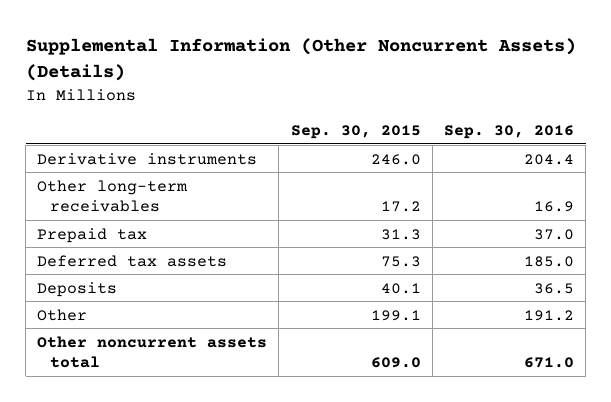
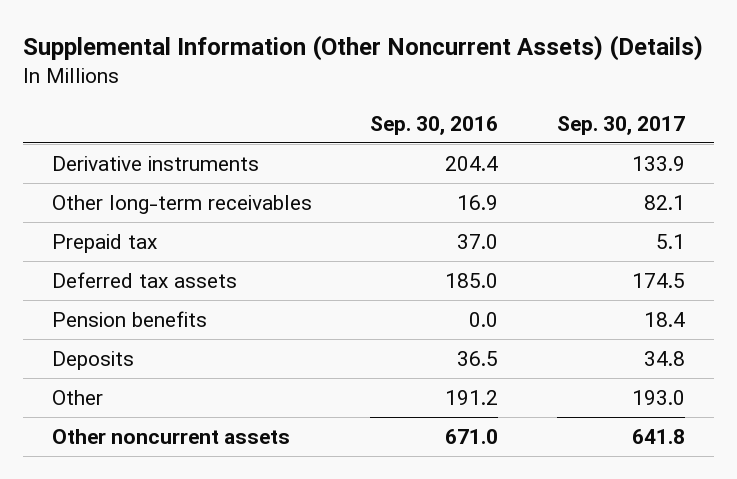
- | Sep. 30, 2015 | Sep. 30, 2016
+ | Sep. 30, 2016 | Sep. 30, 2017
+ Pension benefits | 0.0 | 18.4
- Other noncurrent assets total | 609.0 | 671.0
+ Other noncurrent assets | 671.0 | 641.8

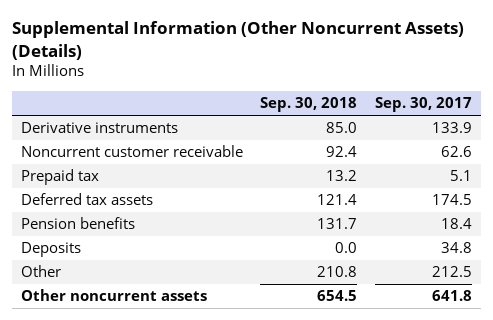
- | Sep. 30, 2016 | Sep. 30, 2017
+ | Sep. 30, 2018 | Sep. 30, 2017
- Other long-term receivables | 16.9 | 82.1
+ Noncurrent customer receivable | 92.4 | 62.6
- Other | 191.2 | 193.0
+ Other | 210.8 | 212.5

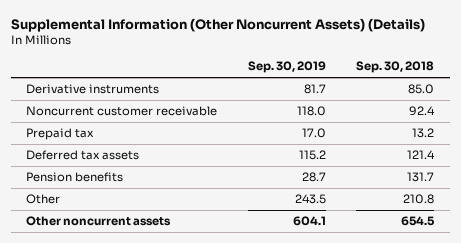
- | Sep. 30, 2018 | Sep. 30, 2017
+ | Sep. 30, 2019 | Sep. 30, 2018
- Deposits | 0.0 | 34.8

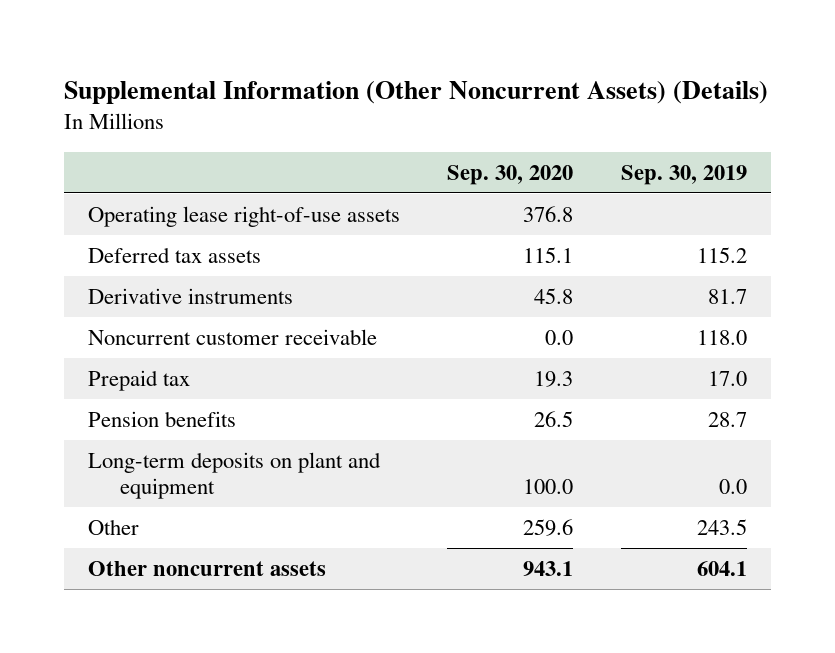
- | Sep. 30, 2019 | Sep. 30, 2018
+ | Sep. 30, 2020 | Sep. 30, 2019
+ Operating lease right-of-use assets | 376.8 |
moved up: Deferred tax assets | 115.1 | 115.2
+ Long-term deposits on plant and equipment | 100.0 | 0.0

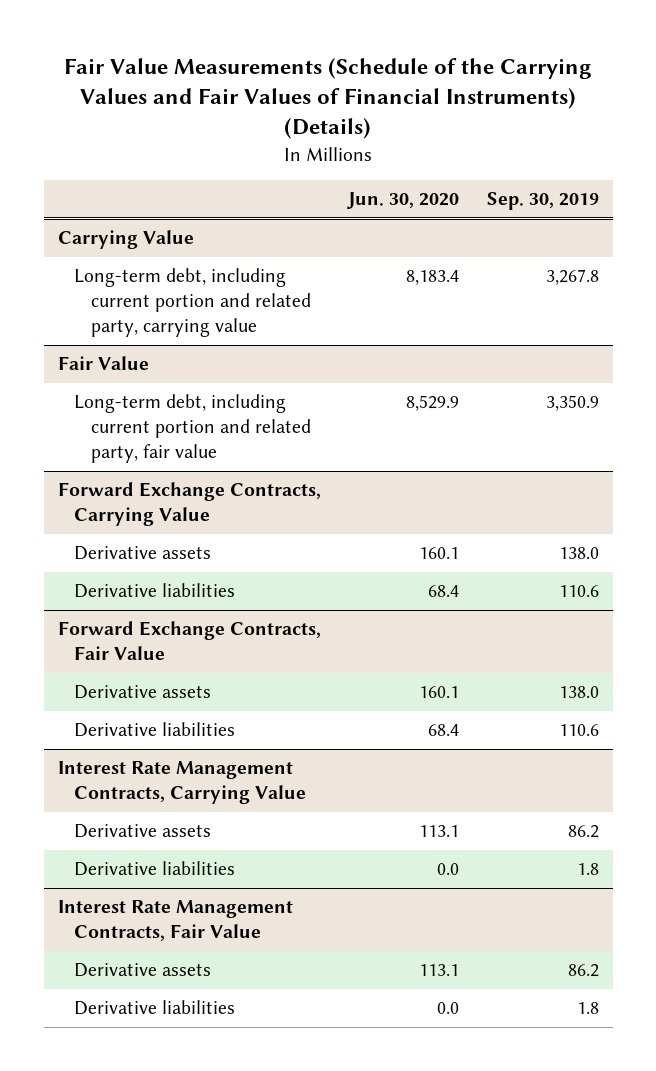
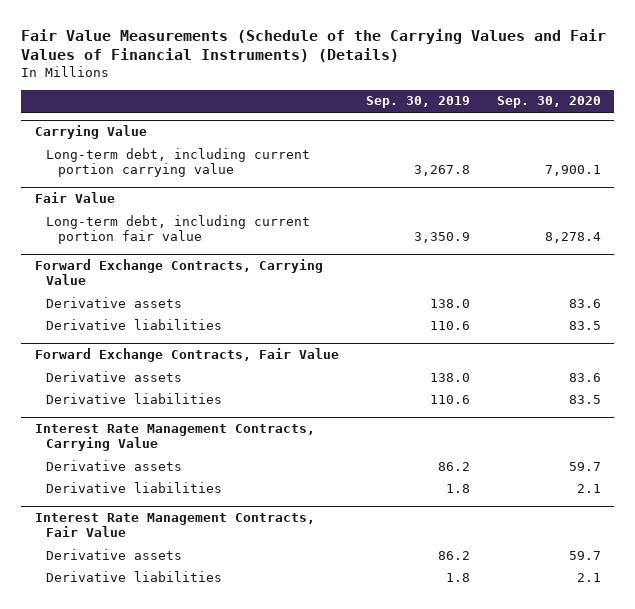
- | Jun. 30, 2020 | Sep. 30, 2019
+ | Sep. 30, 2019 | Sep. 30, 2020
@ Carrying Value
- Long-term debt, including current portion and related party, carrying value | 8,183.4 | 3,267.8
+ Long-term debt, including current portion carrying value | 3,267.8 | 7,900.1
@ Fair Value
- Long-term debt, including current portion and related party, fair value | 8,529.9 | 3,350.9
+ Long-term debt, including current portion fair value | 3,350.9 | 8,278.4

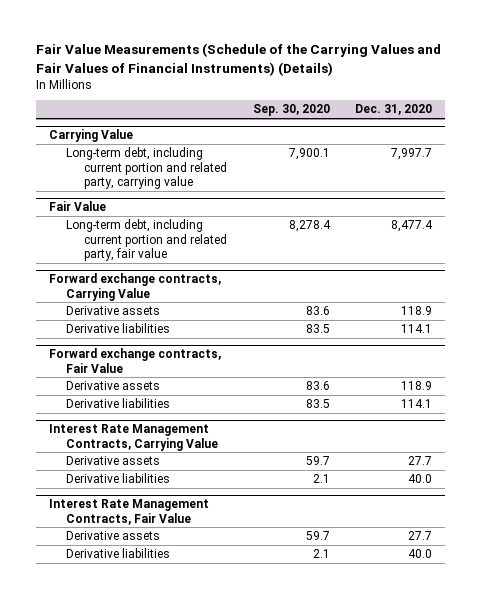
- | Sep. 30, 2019 | Sep. 30, 2020
+ | Sep. 30, 2020 | Dec. 31, 2020
@ Carrying Value
- Long-term debt, including current portion carrying value | 3,267.8 | 7,900.1
+ Long-term debt, including current portion and related party, carrying value | 7,900.1 | 7,997.7
@ Fair Value
- Long-term debt, including current portion fair value | 3,350.9 | 8,278.4
- Forward Exchange Contracts, Carrying Value
@ Fair Value
+ Long-term debt, including current portion and related party, fair value | 8,278.4 | 8,477.4
+ Forward exchange contracts, Carrying Value
- Forward Exchange Contracts, Fair Value
+ Forward exchange contracts, Fair Value

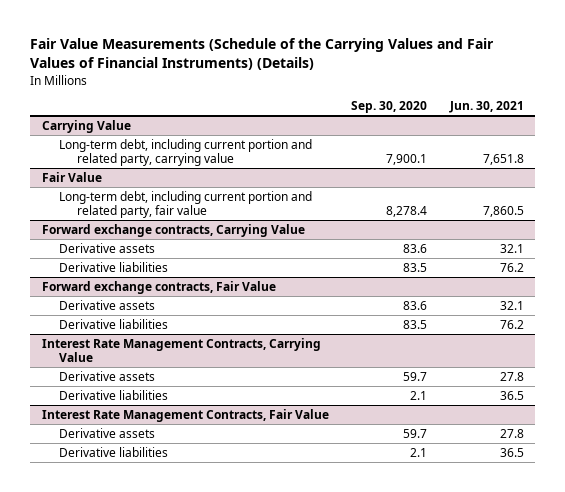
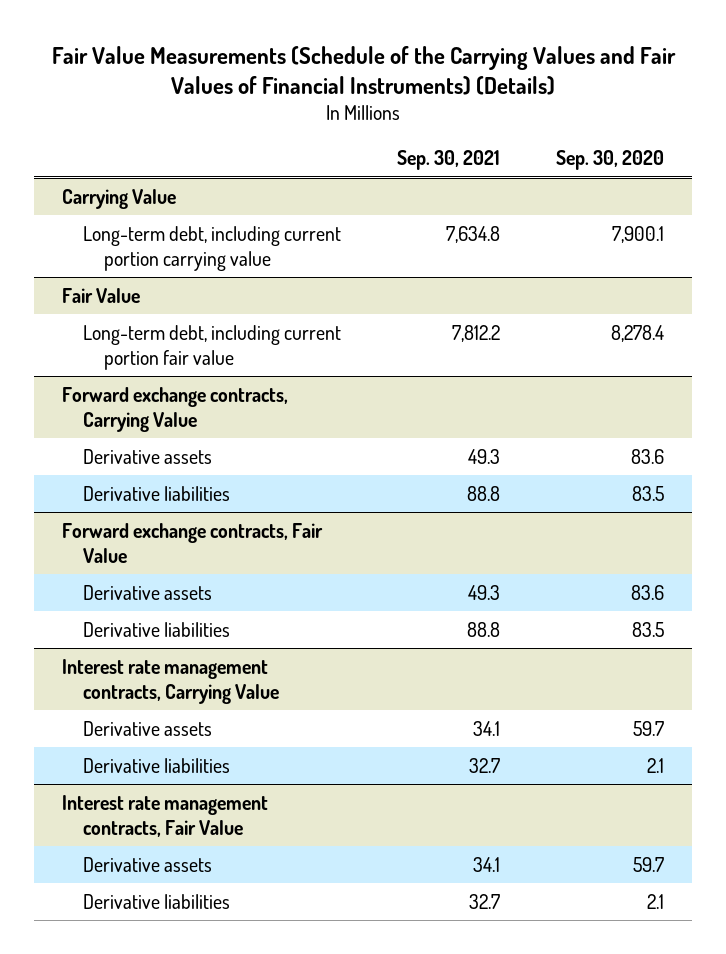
- | Sep. 30, 2020 | Jun. 30, 2021
+ | Sep. 30, 2021 | Sep. 30, 2020
@ Carrying Value
- Long-term debt, including current portion and related party, carrying value | 7,900.1 | 7,651.8
+ Long-term debt, including current portion carrying value | 7,634.8 | 7,900.1
@ Fair Value
- Long-term debt, including current portion and related party, fair value | 8,278.4 | 7,860.5
+ Long-term debt, including current portion fair value | 7,812.2 | 8,278.4
- Interest Rate Management Contracts, Carrying Value
+ Interest rate management contracts, Carrying Value
- Interest Rate Management Contracts, Fair Value
+ Interest rate management contracts, Fair Value

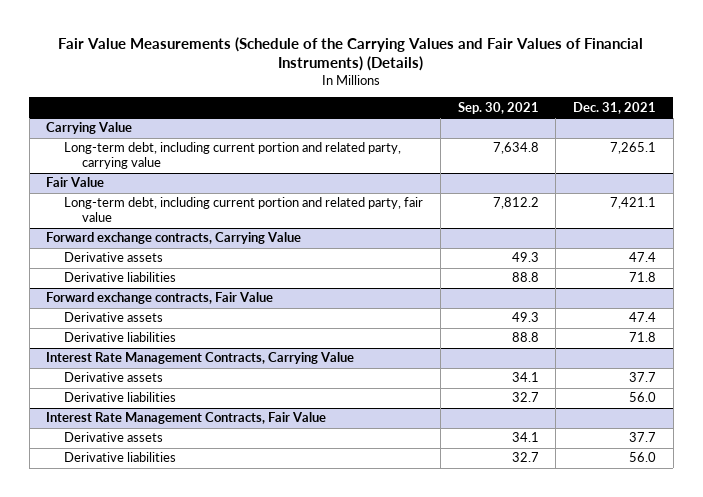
- | Sep. 30, 2021 | Sep. 30, 2020
+ | Sep. 30, 2021 | Dec. 31, 2021
@ Carrying Value
- Long-term debt, including current portion carrying value | 7,634.8 | 7,900.1
+ Long-term debt, including current portion and related party, carrying value | 7,634.8 | 7,265.1
@ Fair Value
- Long-term debt, including current portion fair value | 7,812.2 | 8,278.4
+ Long-term debt, including current portion and related party, fair value | 7,812.2 | 7,421.1
- Interest rate management contracts, Carrying Value
+ Interest Rate Management Contracts, Carrying Value
- Interest rate management contracts, Fair Value
+ Interest Rate Management Contracts, Fair Value

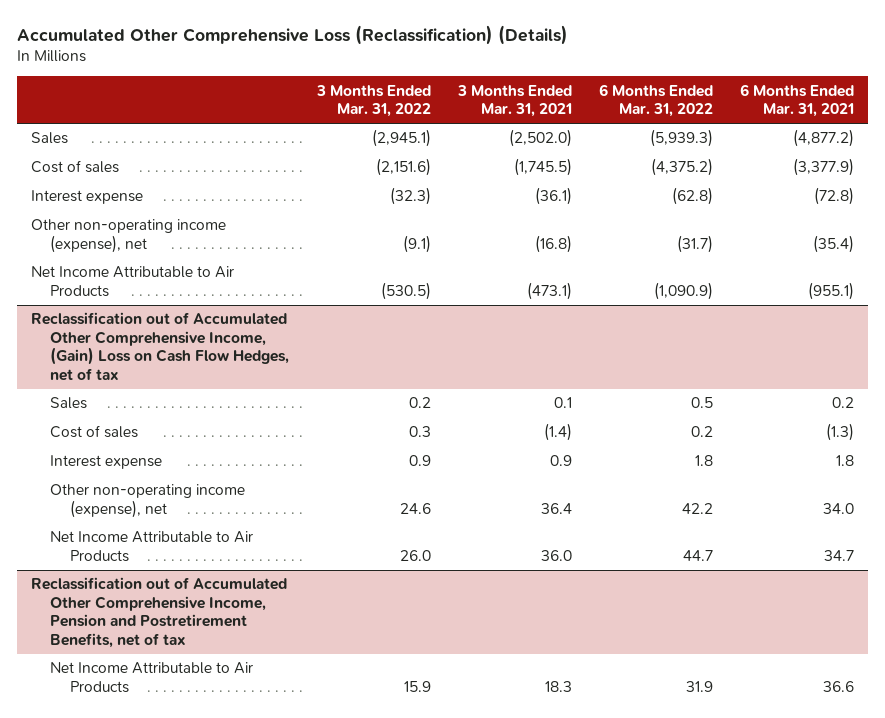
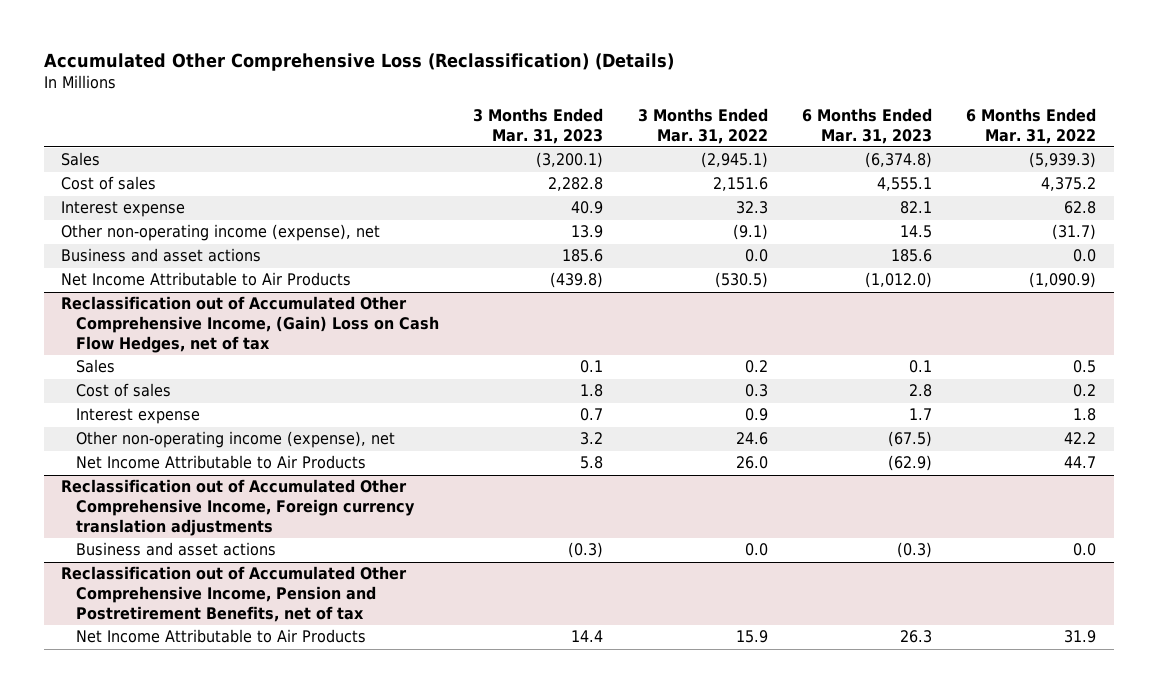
- | 3 Months Ended Mar. 31, 2022 | 3 Months Ended Mar. 31, 2021 | 6 Months Ended Mar. 31, 2022 | 6 Months Ended Mar. 31, 2021
+ | 3 Months Ended Mar. 31, 2023 | 3 Months Ended Mar. 31, 2022 | 6 Months Ended Mar. 31, 2023 | 6 Months Ended Mar. 31, 2022
- Cost of sales | (2,151.6) | (1,745.5) | (4,375.2) | (3,377.9)
- Interest expense | (32.3) | (36.1) | (62.8) | (72.8)
+ Cost of sales | 2,282.8 | 2,151.6 | 4,555.1 | 4,375.2
+ Interest expense | 40.9 | 32.3 | 82.1 | 62.8
+ Business and asset actions | 185.6 | 0.0 | 185.6 | 0.0
+ Reclassification out of Accumulated Other Comprehensive Income, Foreign currency translation adjustments
+ Business and asset actions | (0.3) | 0.0 | (0.3) | 0.0

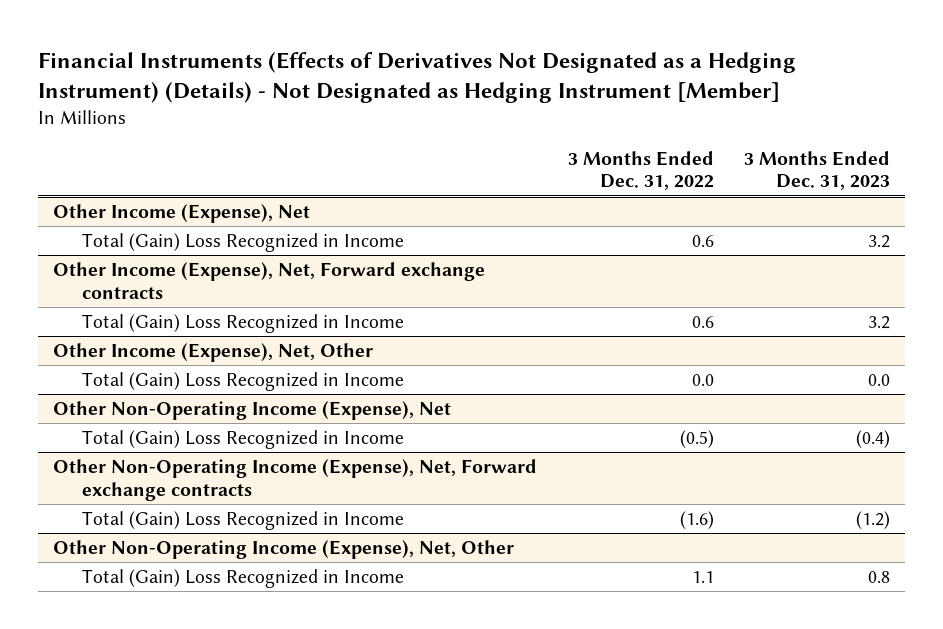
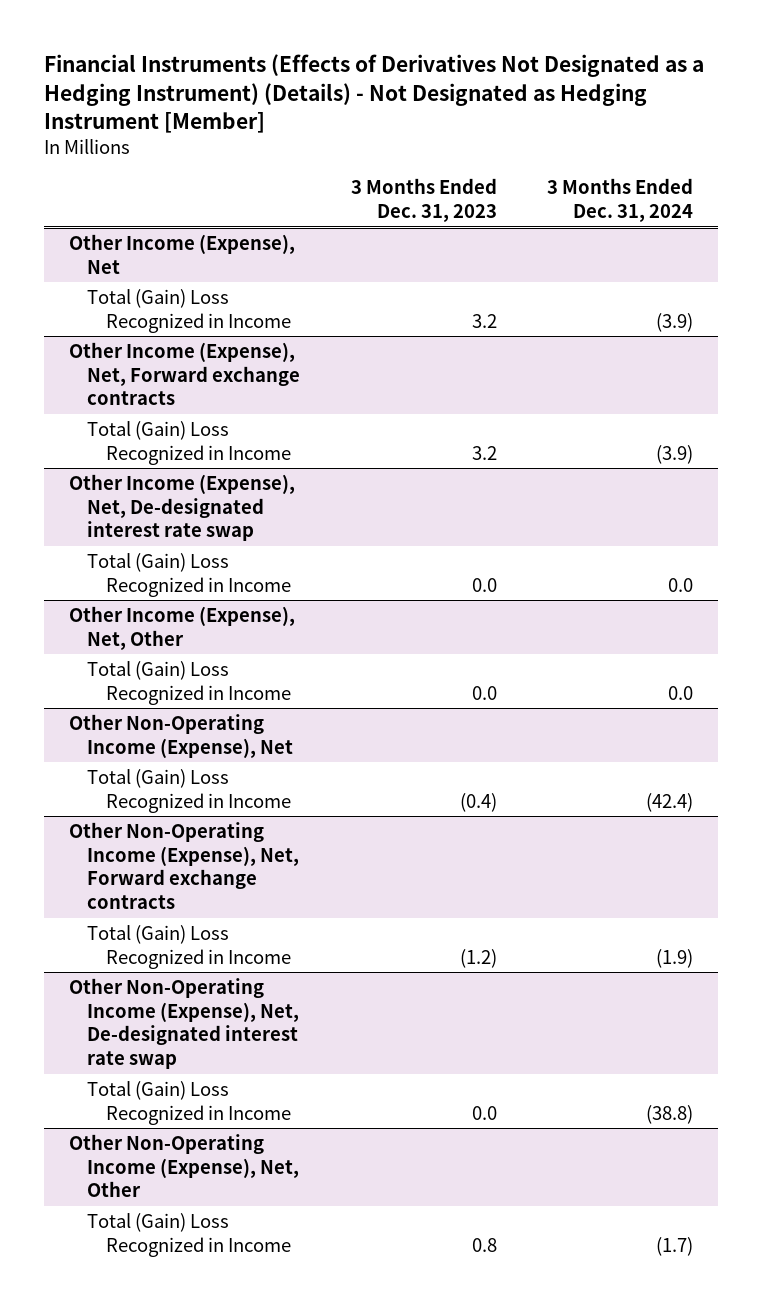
- | 3 Months Ended Dec. 31, 2022 | 3 Months Ended Dec. 31, 2023
+ | 3 Months Ended Dec. 31, 2023 | 3 Months Ended Dec. 31, 2024
+ Other Income (Expense), Net, De-designated interest rate swap
+ Total (Gain) Loss Recognized in Income | 0.0 | 0.0
+ Other Non-Operating Income (Expense), Net, De-designated interest rate swap
+ Total (Gain) Loss Recognized in Income | 0.0 | (38.8)

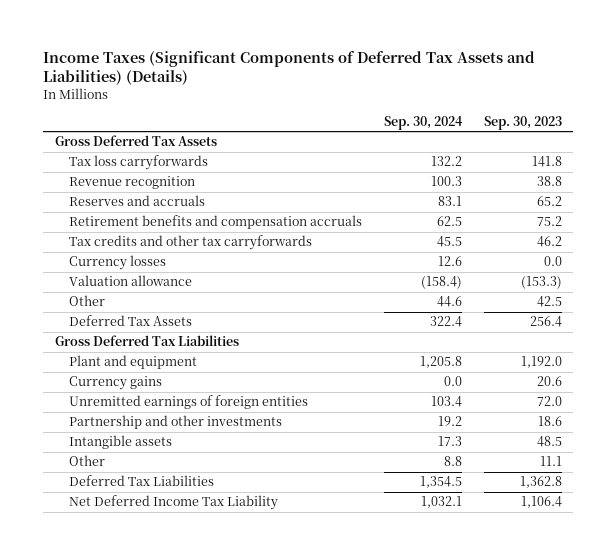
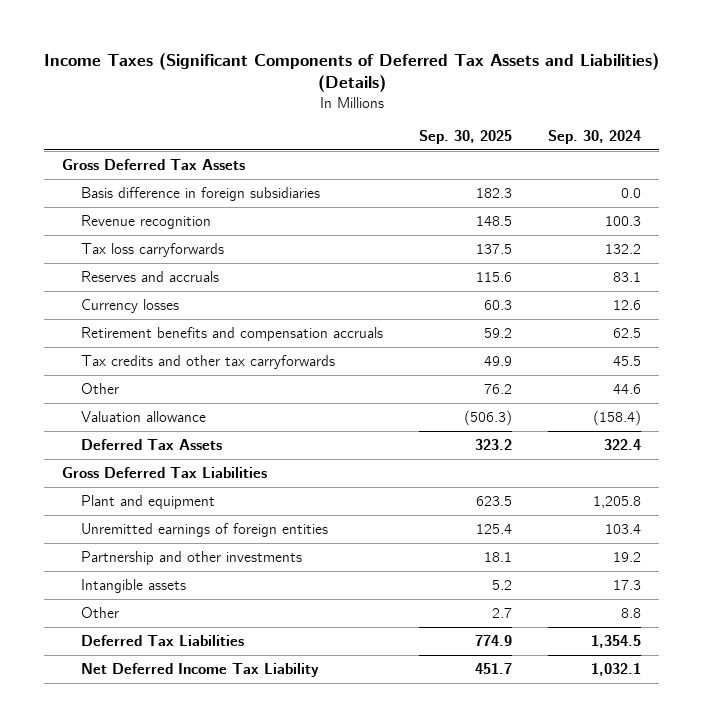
- | Sep. 30, 2024 | Sep. 30, 2023
+ | Sep. 30, 2025 | Sep. 30, 2024
+ Basis difference in foreign subsidiaries | 182.3 | 0.0
moved down: Tax loss carryforwards | 137.5 | 132.2
moved up: Currency losses | 60.3 | 12.6
moved down: Valuation allowance | (506.3) | (158.4)
- Currency gains | 0.0 | 20.6

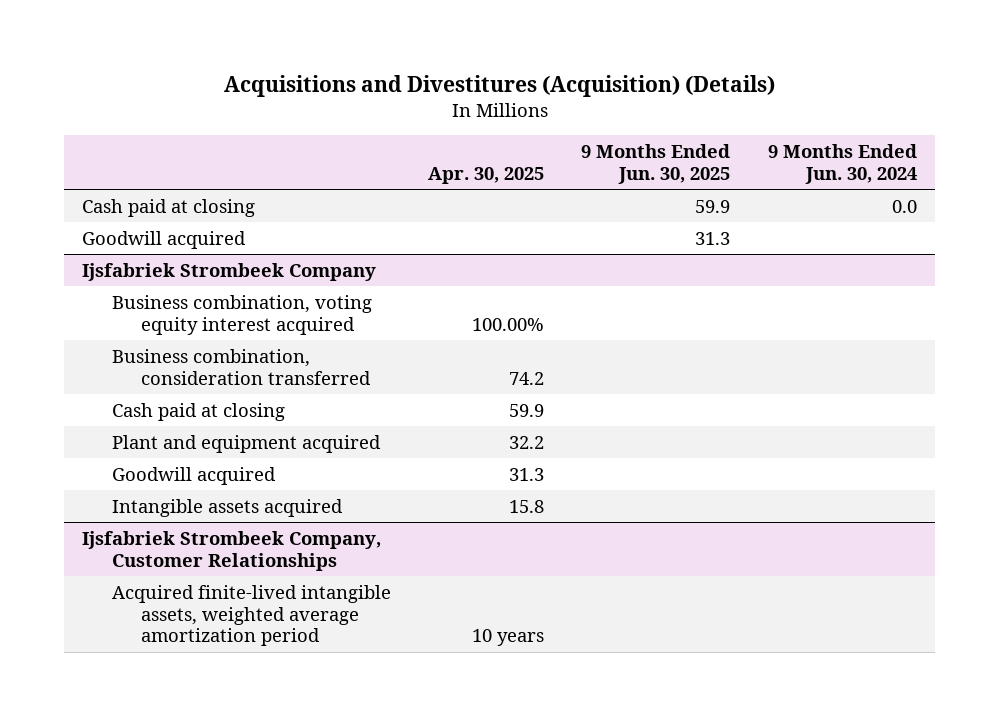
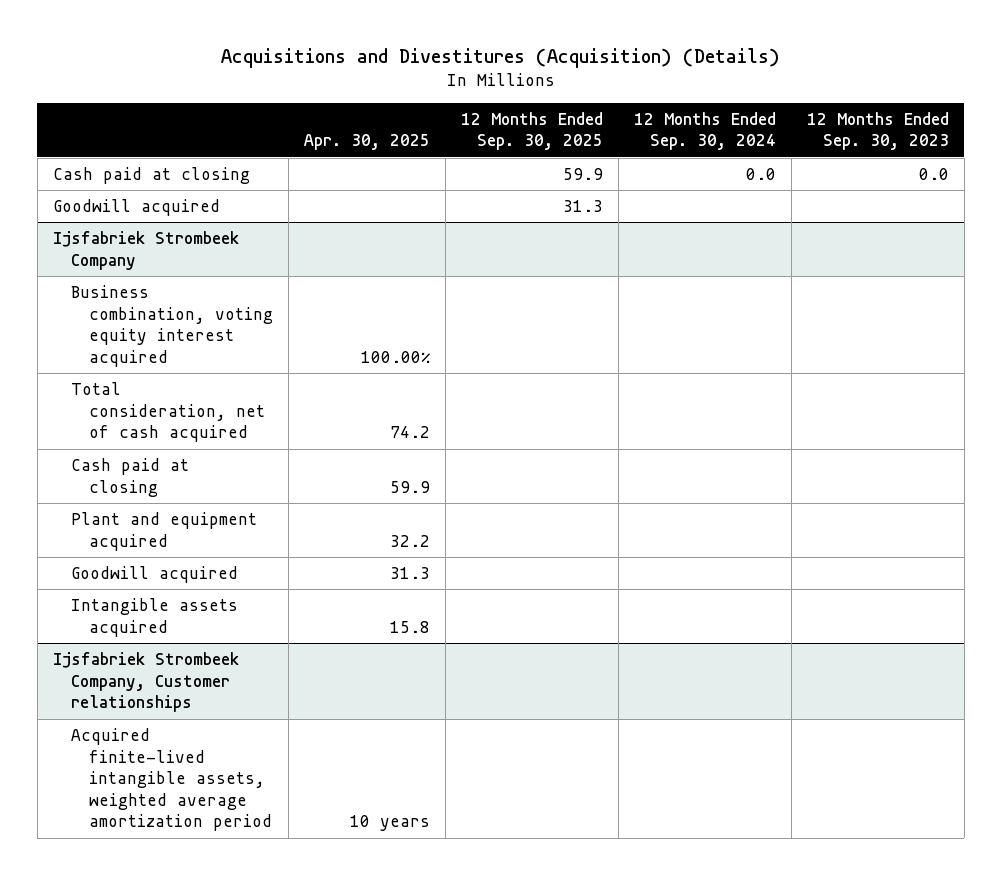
- | Apr. 30, 2025 | 9 Months Ended Jun. 30, 2025 | 9 Months Ended Jun. 30, 2024
+ | Apr. 30, 2025 | 12 Months Ended Sep. 30, 2025 | 12 Months Ended Sep. 30, 2024 | 12 Months Ended Sep. 30, 2023
@ Ijsfabriek Strombeek Company
- Business combination, consideration transferred | 74.2 | |
+ Total consideration, net of cash acquired | 74.2 | | |
- Ijsfabriek Strombeek Company, Customer Relationships
+ Ijsfabriek Strombeek Company, Customer relationships

